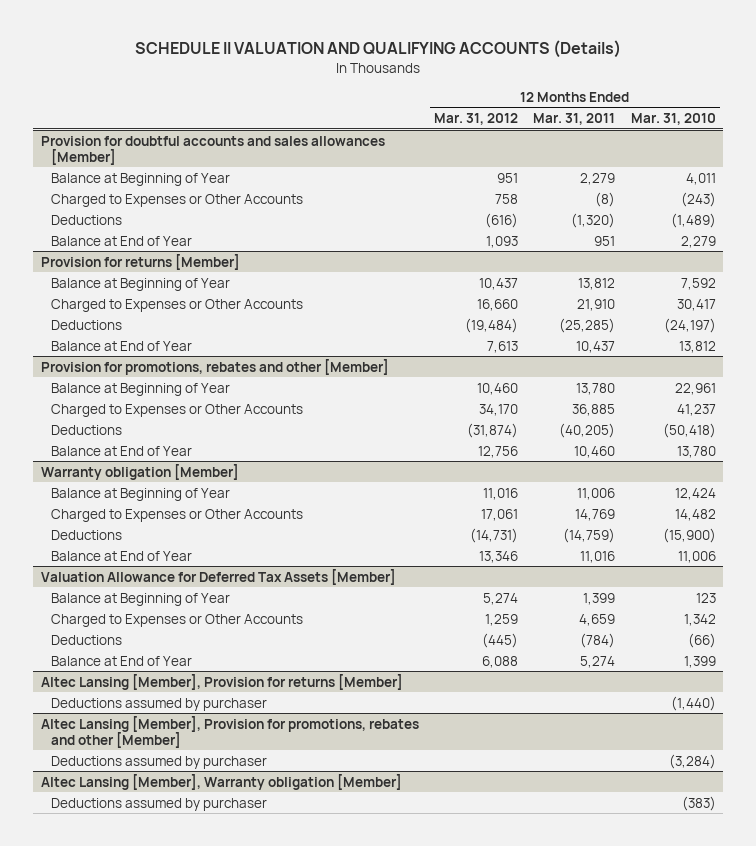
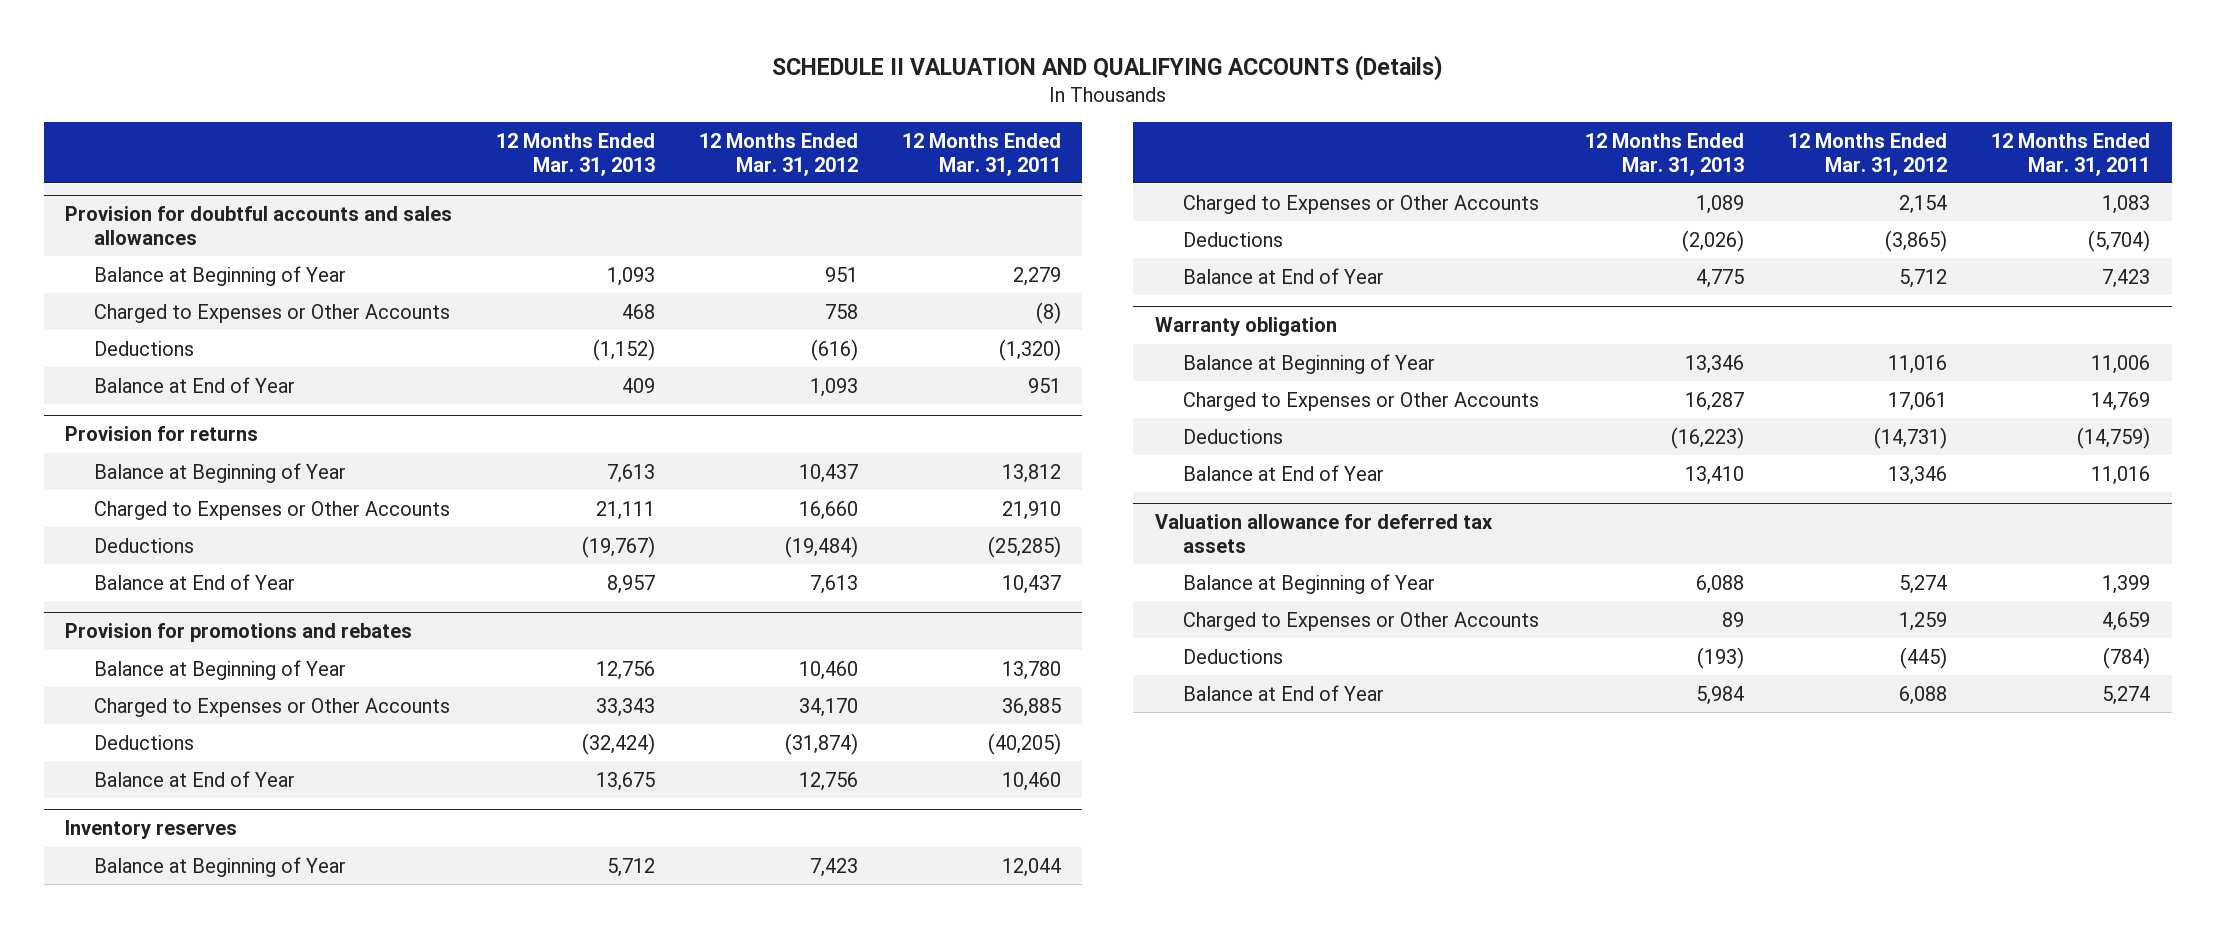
- | 12 Months Ended Mar. 31, 2012 | 12 Months Ended Mar. 31, 2011 | 12 Months Ended Mar. 31, 2010
+ | 12 Months Ended Mar. 31, 2013 | 12 Months Ended Mar. 31, 2012 | 12 Months Ended Mar. 31, 2011
- Provision for doubtful accounts and sales allowances [Member]
+ Provision for doubtful accounts and sales allowances
- Provision for returns [Member]
+ Provision for returns
- Provision for promotions, rebates and other [Member]
+ Provision for promotions and rebates
- Warranty obligation [Member]
+ Inventory reserves
+ Balance at Beginning of Year | 5,712 | 7,423 | 12,044
+ Charged to Expenses or Other Accounts | 1,089 | 2,154 | 1,083
+ Deductions | (2,026) | (3,865) | (5,704)
+ Balance at End of Year | 4,775 | 5,712 | 7,423
+ Warranty obligation
- Valuation Allowance for Deferred Tax Assets [Member]
+ Valuation allowance for deferred tax assets
- Altec Lansing [Member], Provision for returns [Member]
- Deductions assumed by purchaser | | | (1,440)
- Altec Lansing [Member], Provision for promotions, rebates and other [Member]
- Deductions assumed by purchaser | | | (3,284)
- Altec Lansing [Member], Warranty obligation [Member]
- Deductions assumed by purchaser | | | (383)

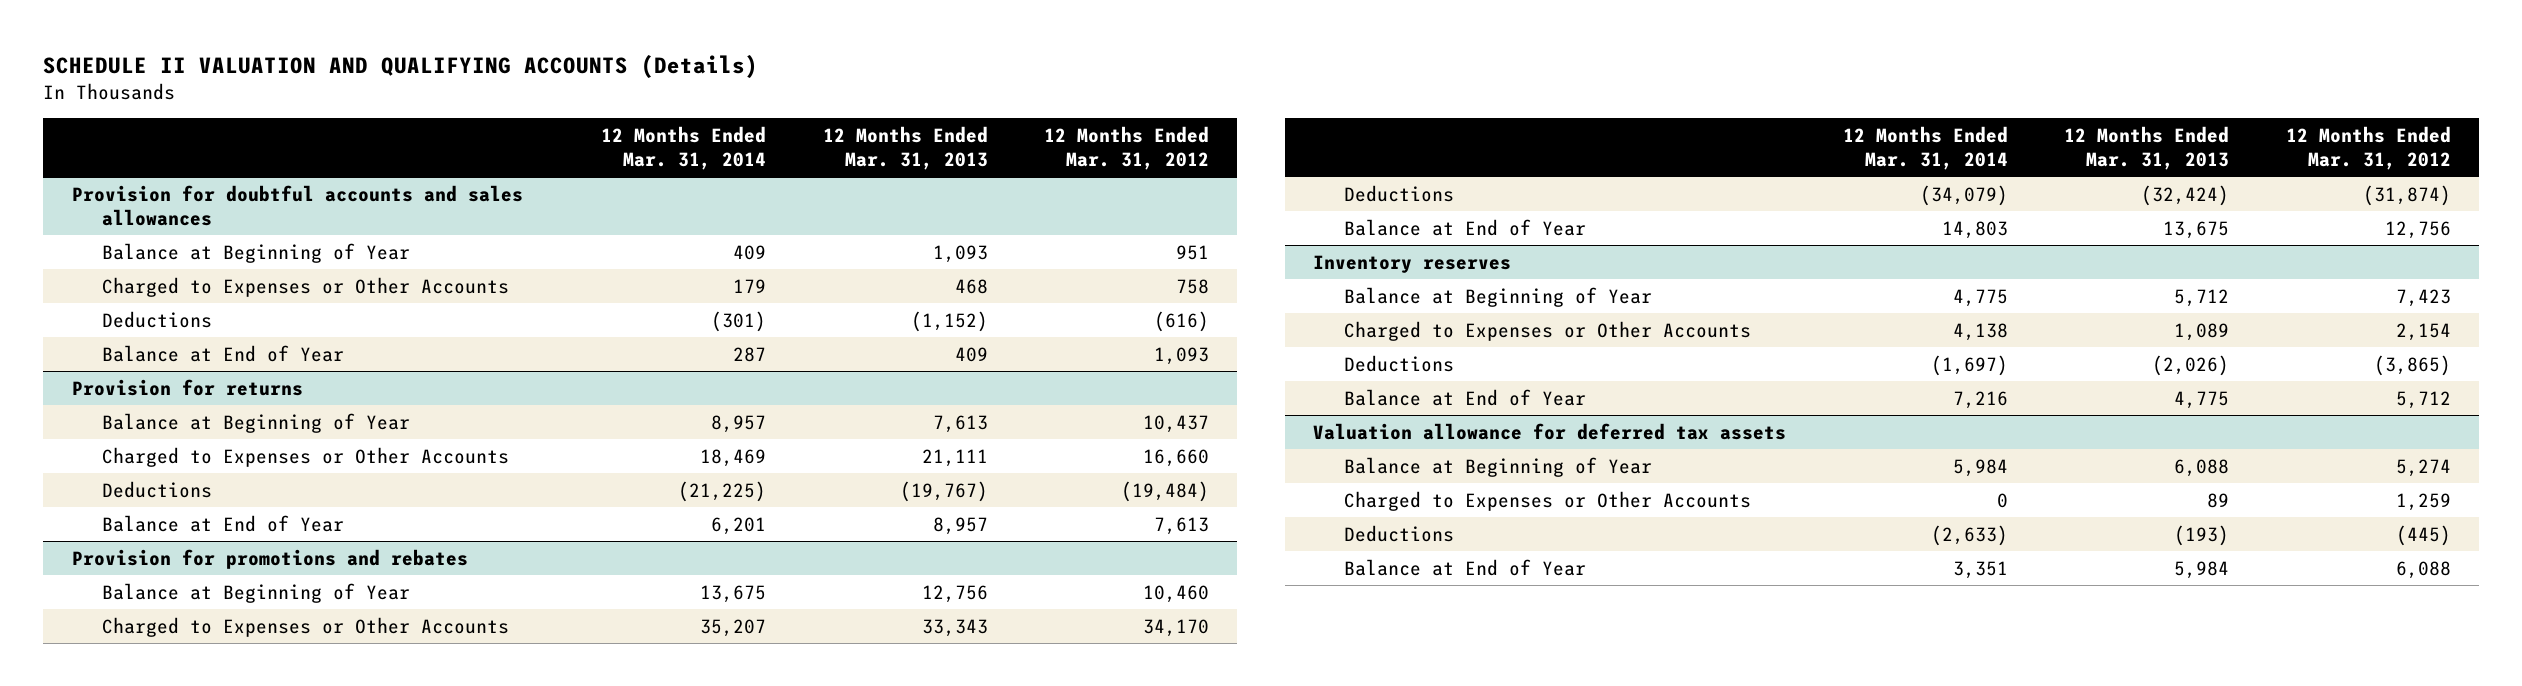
- | 12 Months Ended Mar. 31, 2013 | 12 Months Ended Mar. 31, 2012 | 12 Months Ended Mar. 31, 2011
+ | 12 Months Ended Mar. 31, 2014 | 12 Months Ended Mar. 31, 2013 | 12 Months Ended Mar. 31, 2012
- Warranty obligation
- Balance at Beginning of Year | 13,346 | 11,016 | 11,006
- Charged to Expenses or Other Accounts | 16,287 | 17,061 | 14,769
- Deductions | (16,223) | (14,731) | (14,759)
- Balance at End of Year | 13,410 | 13,346 | 11,016

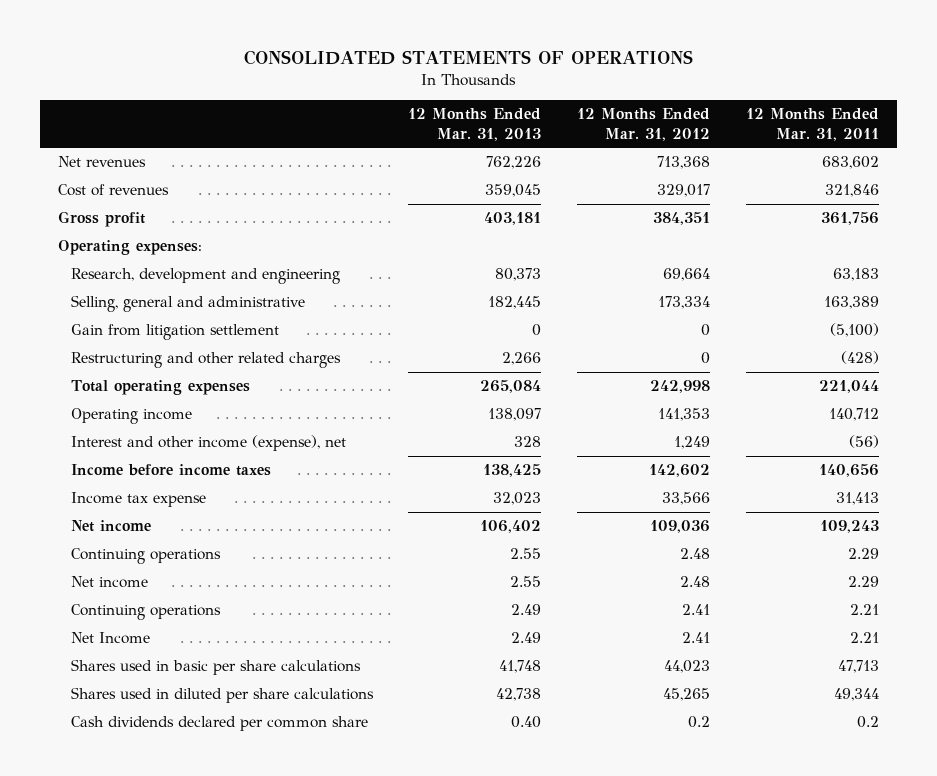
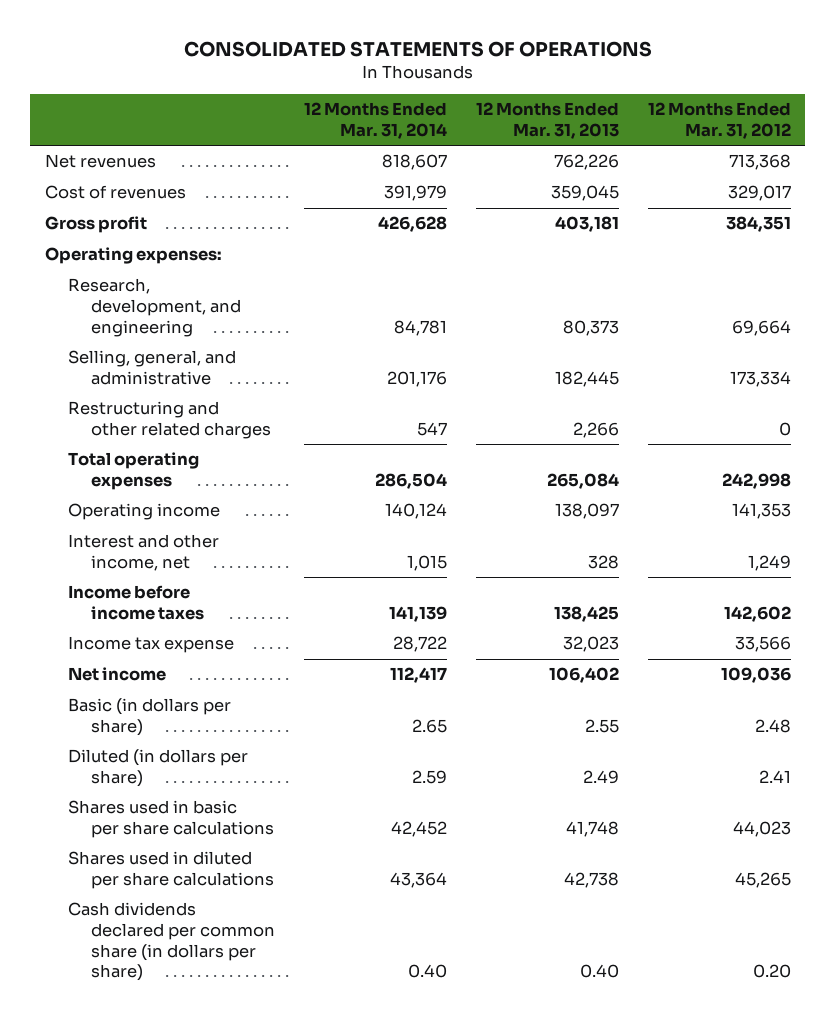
- | 12 Months Ended Mar. 31, 2013 | 12 Months Ended Mar. 31, 2012 | 12 Months Ended Mar. 31, 2011
+ | 12 Months Ended Mar. 31, 2014 | 12 Months Ended Mar. 31, 2013 | 12 Months Ended Mar. 31, 2012
- Research, development and engineering | 80,373 | 69,664 | 63,183
- Selling, general and administrative | 182,445 | 173,334 | 163,389
- Gain from litigation settlement | 0 | 0 | (5,100)
+ Research, development, and engineering | 84,781 | 80,373 | 69,664
+ Selling, general, and administrative | 201,176 | 182,445 | 173,334
- Interest and other income (expense), net | 328 | 1,249 | (56)
+ Interest and other income, net | 1,015 | 328 | 1,249
- Continuing operations | 2.55 | 2.48 | 2.29
- Net income | 2.55 | 2.48 | 2.29
- Continuing operations | 2.49 | 2.41 | 2.21
- Net Income | 2.49 | 2.41 | 2.21
+ Basic (in dollars per share) | 2.65 | 2.55 | 2.48
+ Diluted (in dollars per share) | 2.59 | 2.49 | 2.41
- Cash dividends declared per common share | 0.40 | 0.2 | 0.2
+ Cash dividends declared per common share (in dollars per share) | 0.40 | 0.40 | 0.20

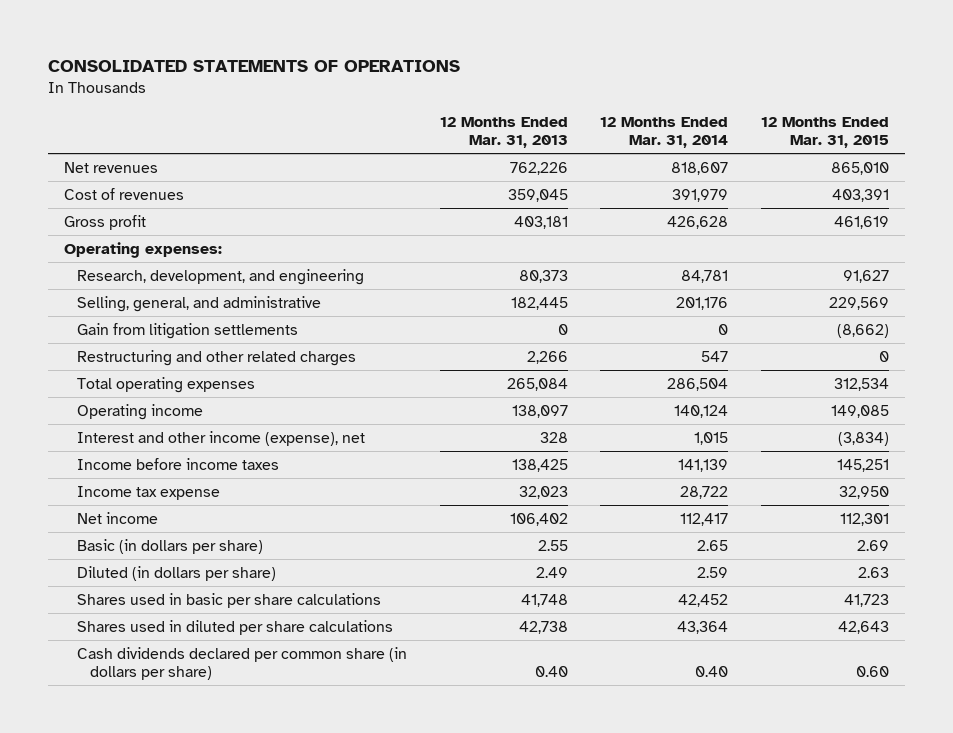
- | 12 Months Ended Mar. 31, 2014 | 12 Months Ended Mar. 31, 2013 | 12 Months Ended Mar. 31, 2012
+ | 12 Months Ended Mar. 31, 2013 | 12 Months Ended Mar. 31, 2014 | 12 Months Ended Mar. 31, 2015
+ Gain from litigation settlements | 0 | 0 | (8,662)
- Interest and other income, net | 1,015 | 328 | 1,249
+ Interest and other income (expense), net | 328 | 1,015 | (3,834)

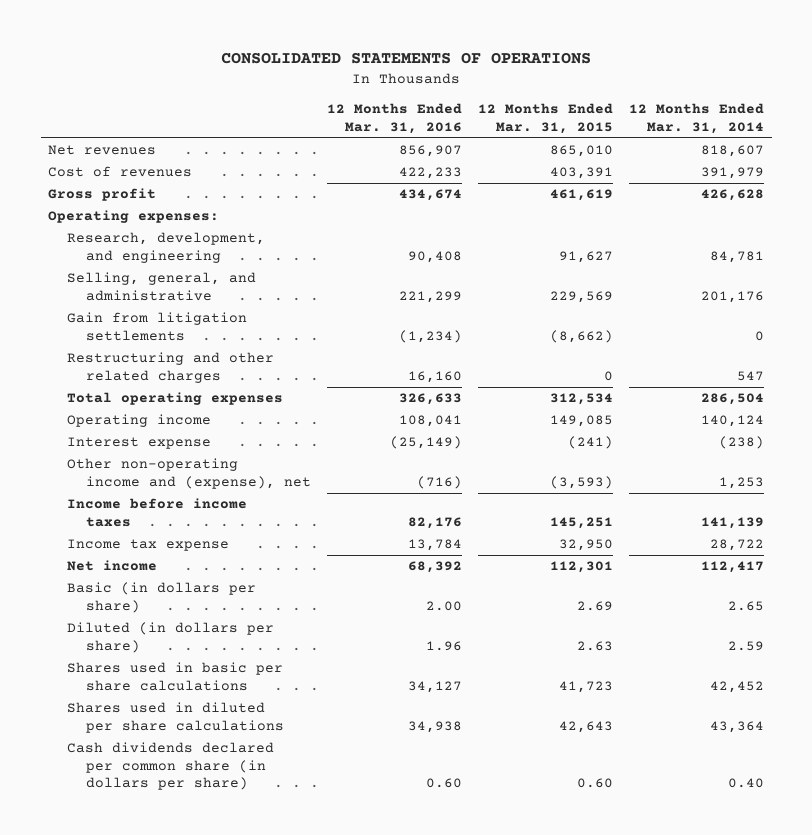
- | 12 Months Ended Mar. 31, 2013 | 12 Months Ended Mar. 31, 2014 | 12 Months Ended Mar. 31, 2015
+ | 12 Months Ended Mar. 31, 2016 | 12 Months Ended Mar. 31, 2015 | 12 Months Ended Mar. 31, 2014
- Interest and other income (expense), net | 328 | 1,015 | (3,834)
+ Interest expense | (25,149) | (241) | (238)
+ Other non-operating income and (expense), net | (716) | (3,593) | 1,253

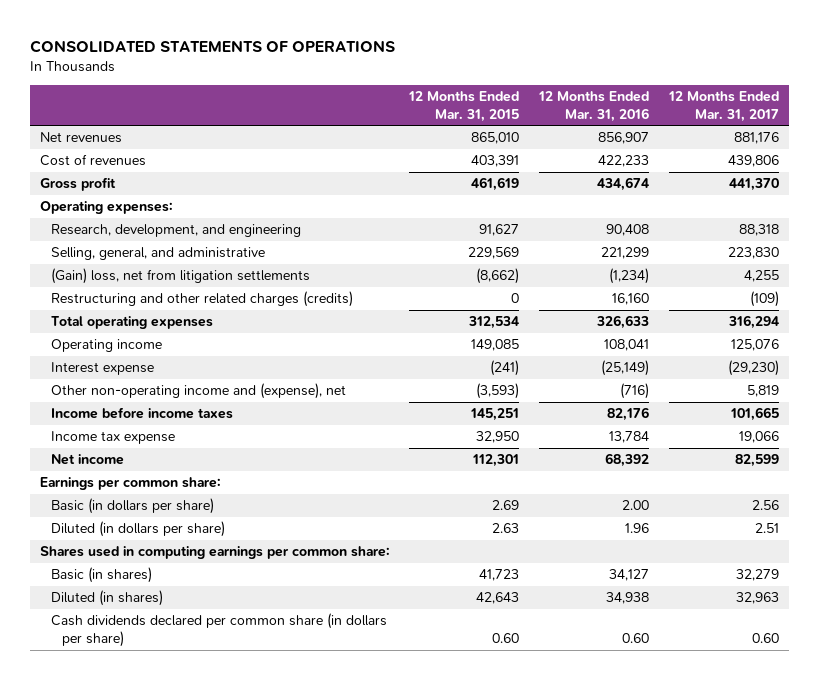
- | 12 Months Ended Mar. 31, 2016 | 12 Months Ended Mar. 31, 2015 | 12 Months Ended Mar. 31, 2014
+ | 12 Months Ended Mar. 31, 2015 | 12 Months Ended Mar. 31, 2016 | 12 Months Ended Mar. 31, 2017
- Gain from litigation settlements | (1,234) | (8,662) | 0
- Restructuring and other related charges | 16,160 | 0 | 547
+ (Gain) loss, net from litigation settlements | (8,662) | (1,234) | 4,255
+ Restructuring and other related charges (credits) | 0 | 16,160 | (109)
+ Earnings per common share:
- Shares used in basic per share calculations | 34,127 | 41,723 | 42,452
- Shares used in diluted per share calculations | 34,938 | 42,643 | 43,364
+ Shares used in computing earnings per common share:
+ Basic (in shares) | 41,723 | 34,127 | 32,279
+ Diluted (in shares) | 42,643 | 34,938 | 32,963

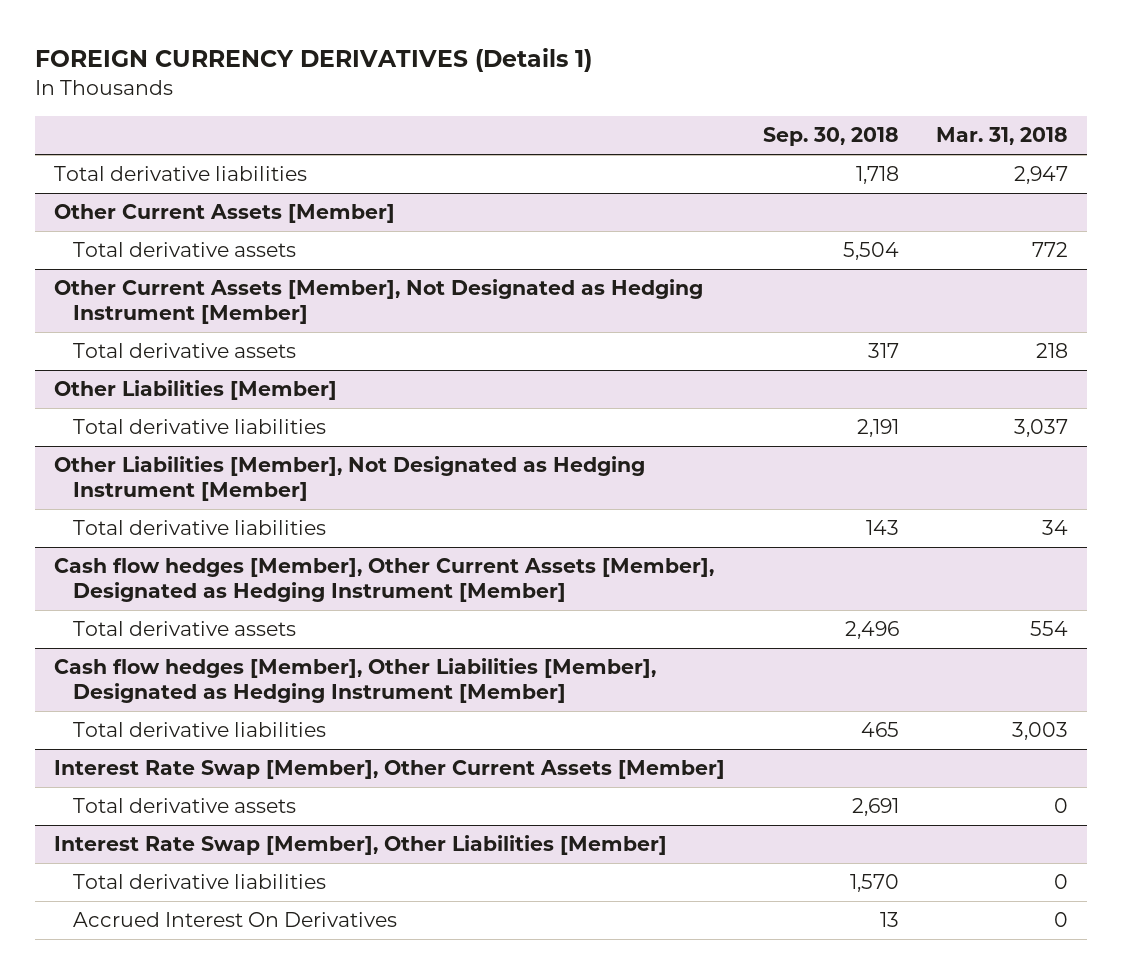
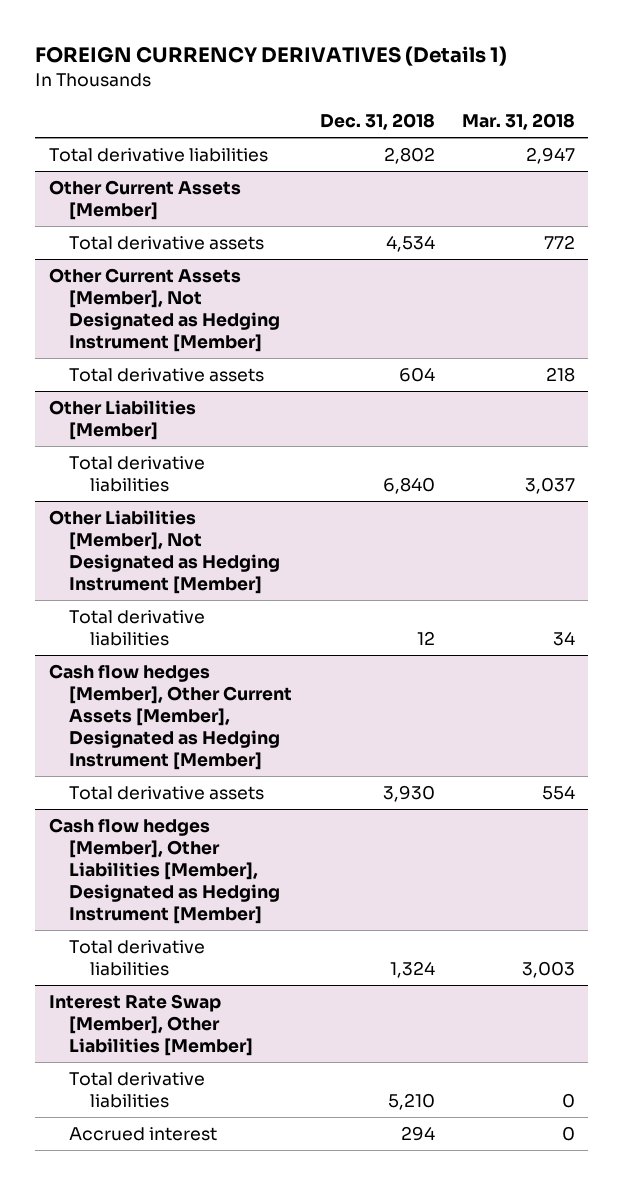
- | Sep. 30, 2018 | Mar. 31, 2018
+ | Dec. 31, 2018 | Mar. 31, 2018
- Interest Rate Swap [Member], Other Current Assets [Member]
- Total derivative assets | 2,691 | 0
@ Interest Rate Swap [Member], Other Liabilities [Member]
- Accrued Interest On Derivatives | 13 | 0
+ Accrued interest | 294 | 0

